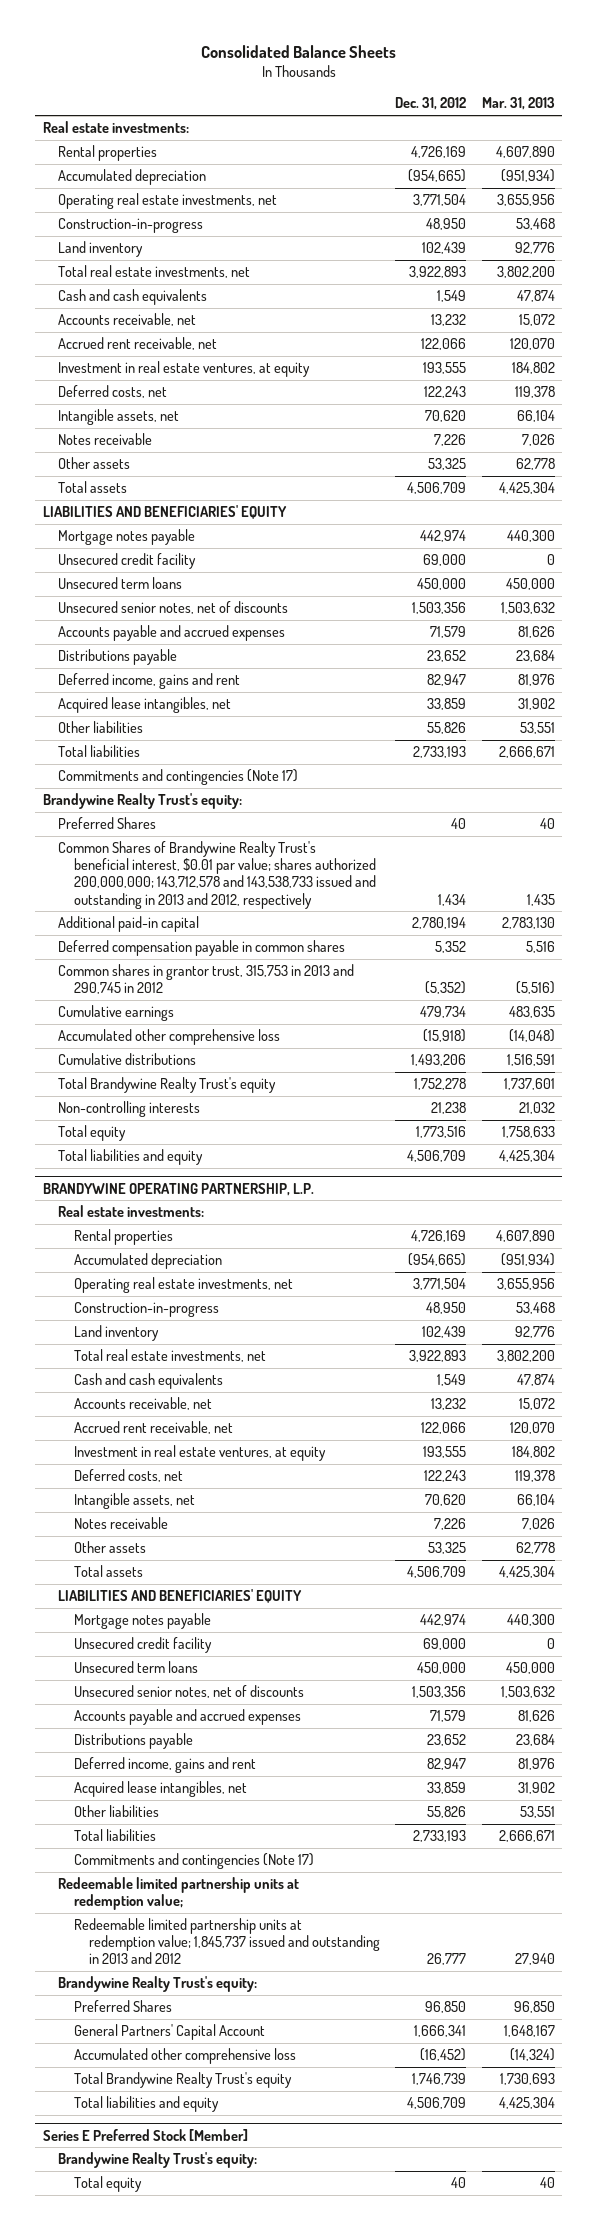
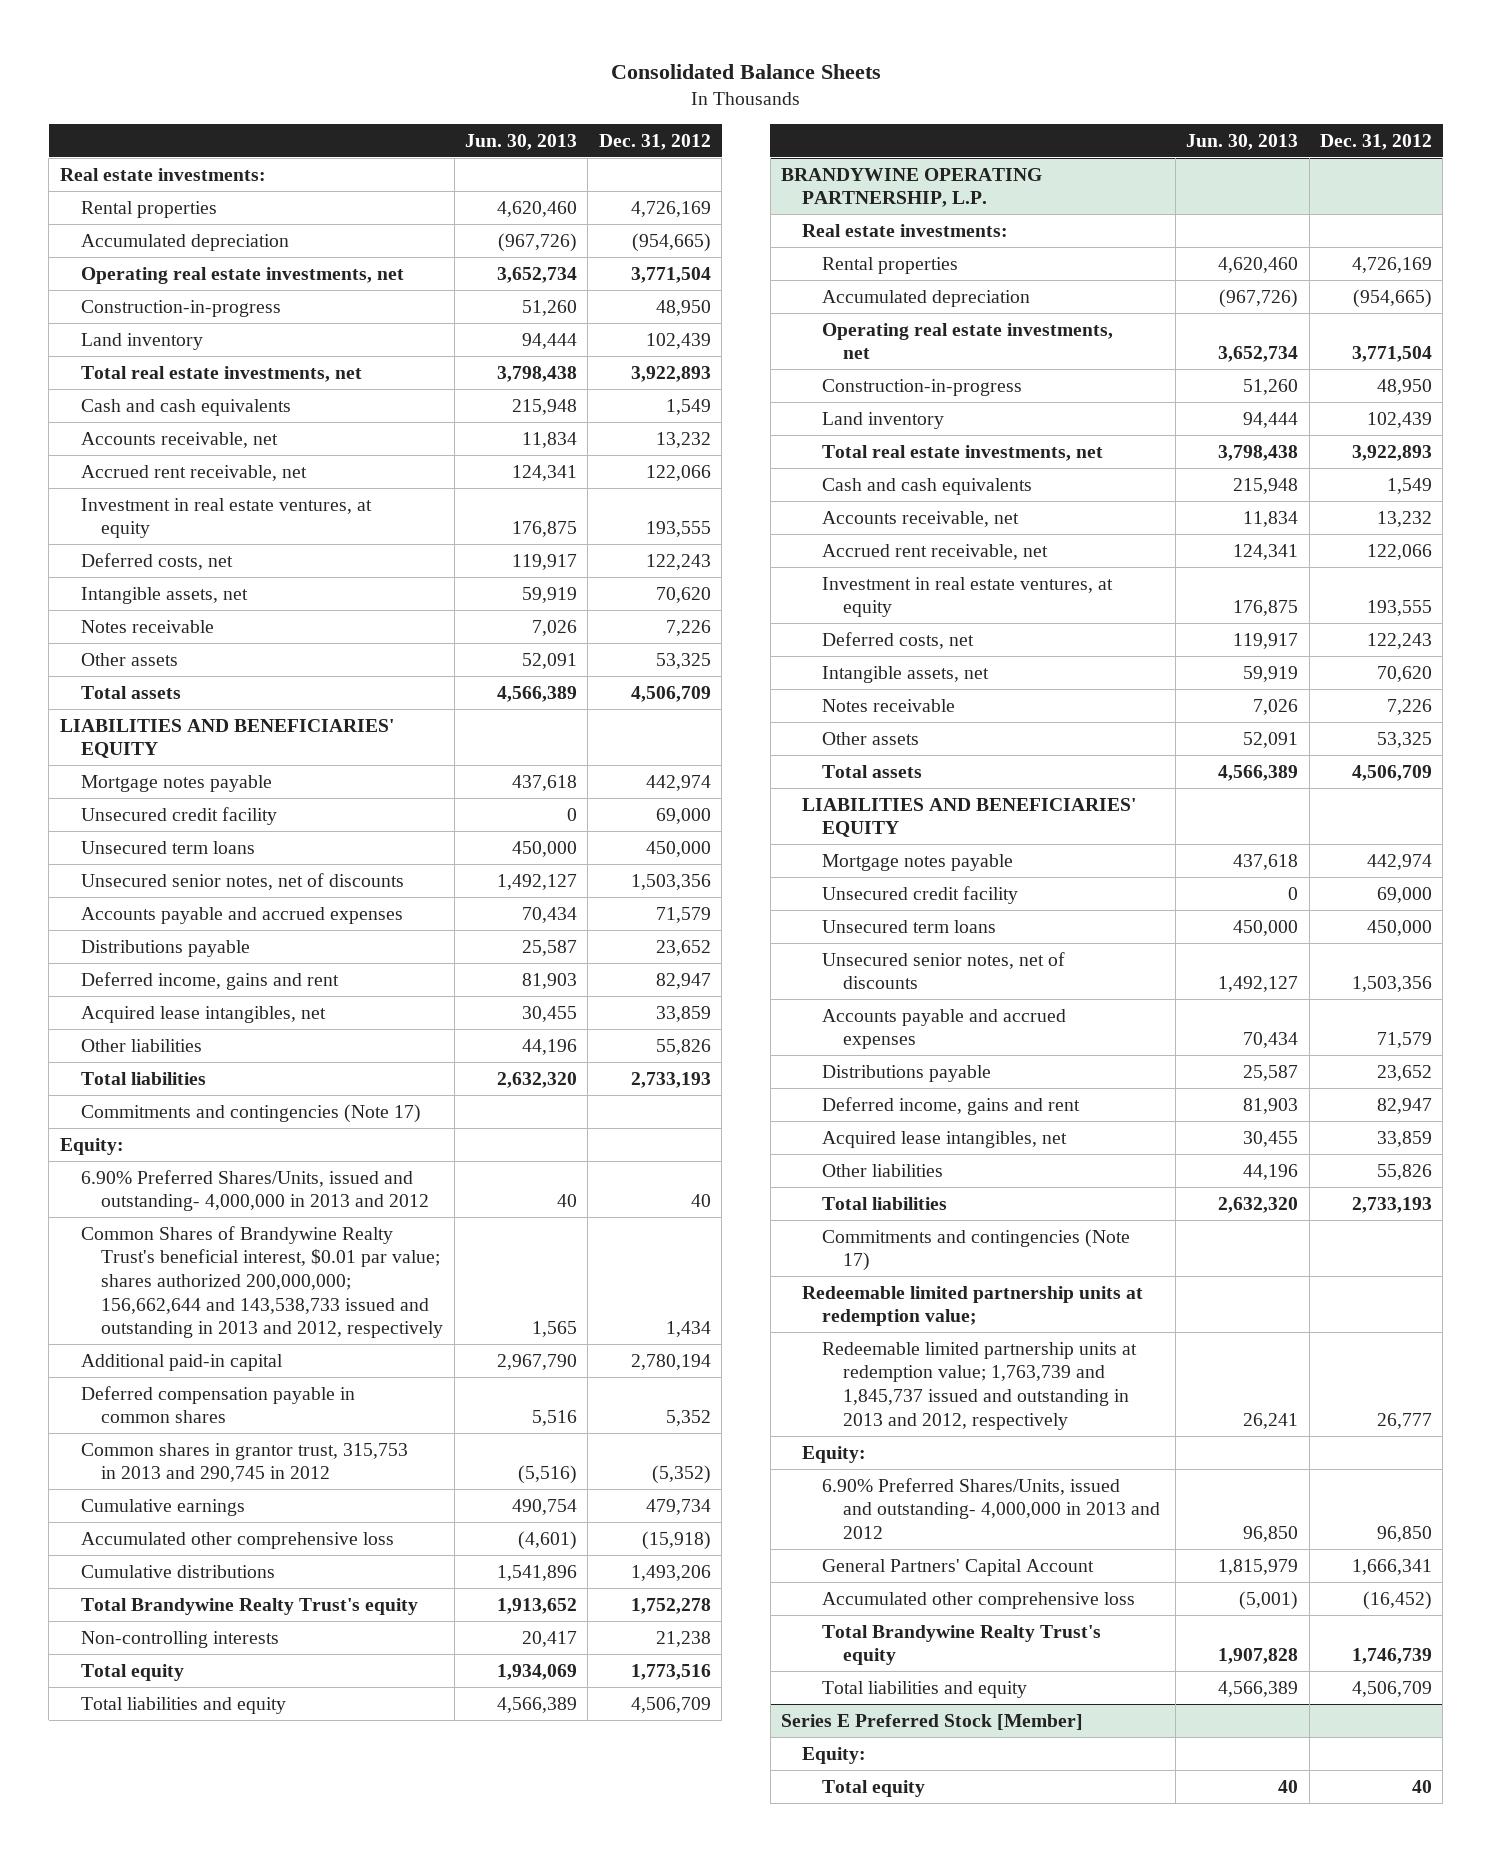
- | Dec. 31, 2012 | Mar. 31, 2013
+ | Jun. 30, 2013 | Dec. 31, 2012
- Brandywine Realty Trust's equity:
- Preferred Shares | 40 | 40
- Common Shares of Brandywine Realty Trust's beneficial interest, $0.01 par value; shares authorized 200,000,000; 143,712,578 and 143,538,733 issued and outstanding in 2013 and 2012, respectively | 1,434 | 1,435
+ Equity:
+ 6.90% Preferred Shares/Units, issued and outstanding- 4,000,000 in 2013 and 2012 | 40 | 40
+ Common Shares of Brandywine Realty Trust's beneficial interest, $0.01 par value; shares authorized 200,000,000; 156,662,644 and 143,538,733 issued and outstanding in 2013 and 2012, respectively | 1,565 | 1,434
@ BRANDYWINE OPERATING PARTNERSHIP, L.P.
- Redeemable limited partnership units at redemption value; 1,845,737 issued and outstanding in 2013 and 2012 | 26,777 | 27,940
- Brandywine Realty Trust's equity:
- Preferred Shares | 96,850 | 96,850
+ Redeemable limited partnership units at redemption value; 1,763,739 and 1,845,737 issued and outstanding in 2013 and 2012, respectively | 26,241 | 26,777
+ Equity:
+ 6.90% Preferred Shares/Units, issued and outstanding- 4,000,000 in 2013 and 2012 | 96,850 | 96,850
@ Series E Preferred Stock [Member]
- Brandywine Realty Trust's equity:
+ Equity:

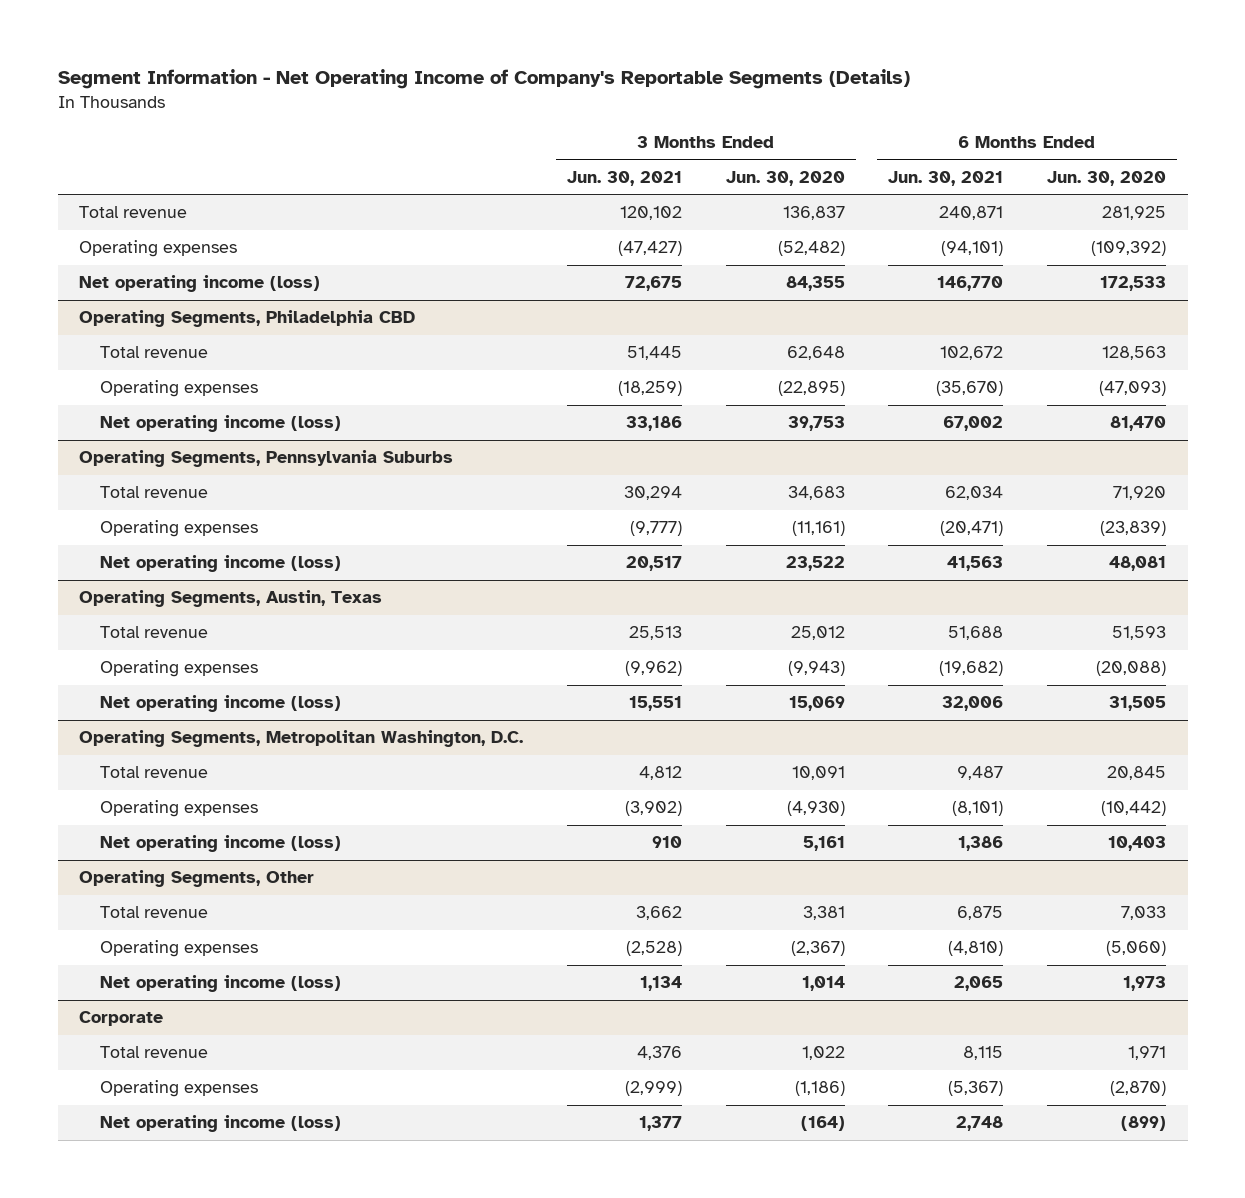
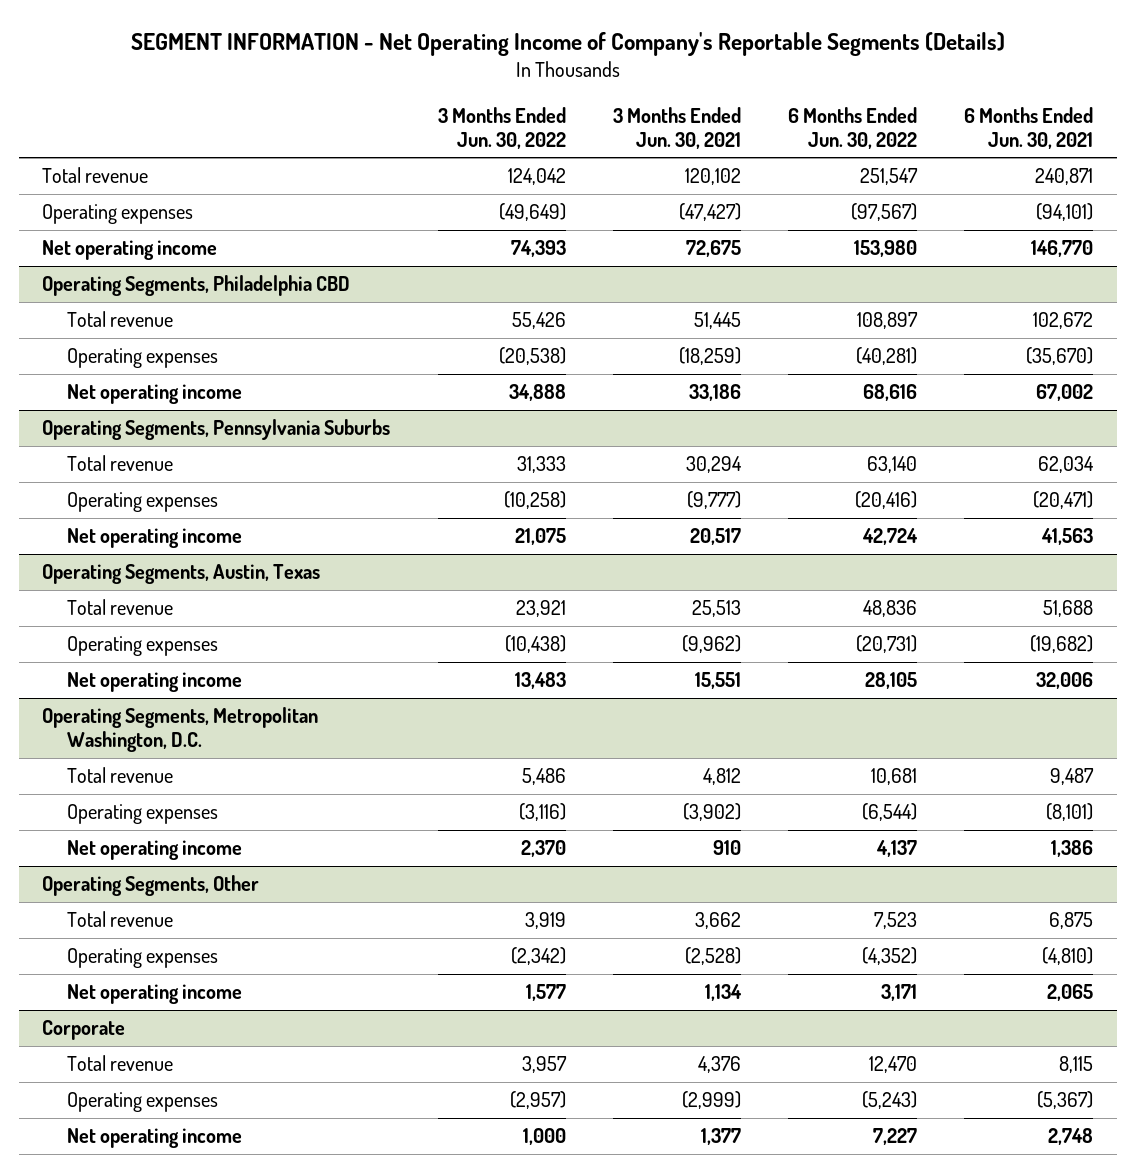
- Segment Information - Net Operating Income of Company's Reportable Segments (Details)
+ SEGMENT INFORMATION - Net Operating Income of Company's Reportable Segments (Details)
- | 3 Months Ended Jun. 30, 2021 | 3 Months Ended Jun. 30, 2020 | 6 Months Ended Jun. 30, 2021 | 6 Months Ended Jun. 30, 2020
+ | 3 Months Ended Jun. 30, 2022 | 3 Months Ended Jun. 30, 2021 | 6 Months Ended Jun. 30, 2022 | 6 Months Ended Jun. 30, 2021
- Net operating income (loss) | 72,675 | 84,355 | 146,770 | 172,533
+ Net operating income | 74,393 | 72,675 | 153,980 | 146,770
@ Operating Segments, Philadelphia CBD
- Net operating income (loss) | 33,186 | 39,753 | 67,002 | 81,470
+ Net operating income | 34,888 | 33,186 | 68,616 | 67,002
@ Operating Segments, Pennsylvania Suburbs
- Net operating income (loss) | 20,517 | 23,522 | 41,563 | 48,081
+ Net operating income | 21,075 | 20,517 | 42,724 | 41,563
@ Operating Segments, Austin, Texas
- Net operating income (loss) | 15,551 | 15,069 | 32,006 | 31,505
+ Net operating income | 13,483 | 15,551 | 28,105 | 32,006
@ Operating Segments, Metropolitan Washington, D.C.
- Net operating income (loss) | 910 | 5,161 | 1,386 | 10,403
+ Net operating income | 2,370 | 910 | 4,137 | 1,386
@ Operating Segments, Other
- Net operating income (loss) | 1,134 | 1,014 | 2,065 | 1,973
+ Net operating income | 1,577 | 1,134 | 3,171 | 2,065
@ Corporate
- Net operating income (loss) | 1,377 | (164) | 2,748 | (899)
+ Net operating income | 1,000 | 1,377 | 7,227 | 2,748

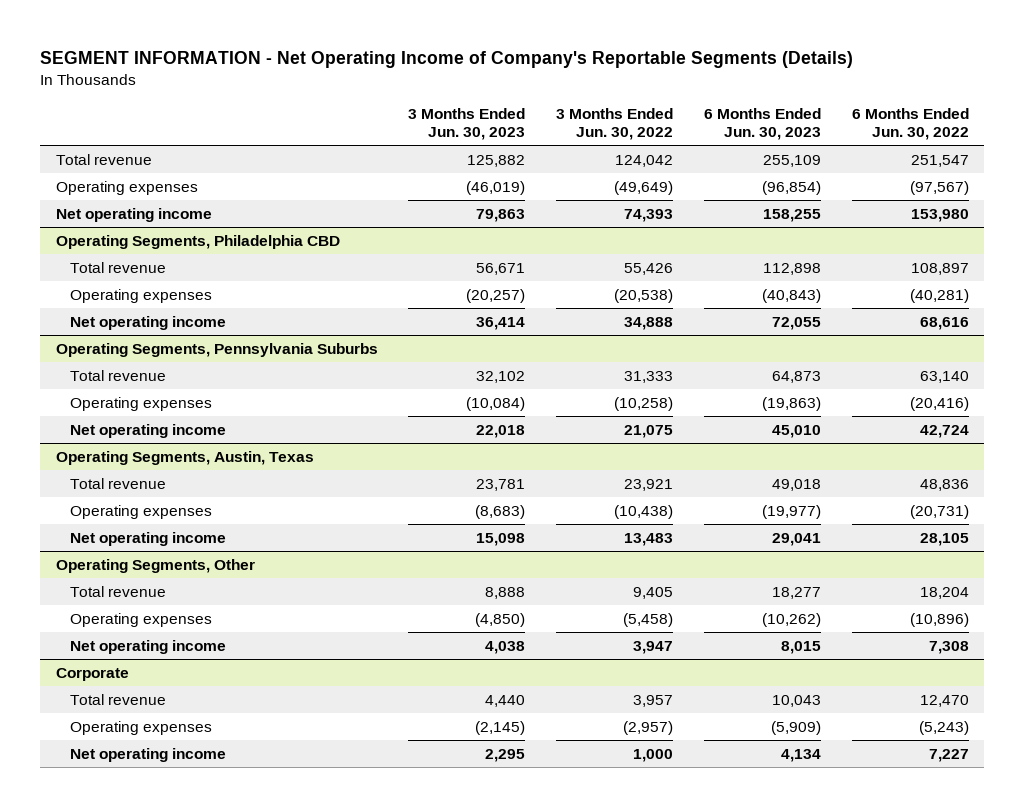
- | 3 Months Ended Jun. 30, 2022 | 3 Months Ended Jun. 30, 2021 | 6 Months Ended Jun. 30, 2022 | 6 Months Ended Jun. 30, 2021
+ | 3 Months Ended Jun. 30, 2023 | 3 Months Ended Jun. 30, 2022 | 6 Months Ended Jun. 30, 2023 | 6 Months Ended Jun. 30, 2022
- Operating Segments, Metropolitan Washington, D.C.
- Total revenue | 5,486 | 4,812 | 10,681 | 9,487
- Operating expenses | (3,116) | (3,902) | (6,544) | (8,101)
- Net operating income | 2,370 | 910 | 4,137 | 1,386
@ Operating Segments, Other
- Total revenue | 3,919 | 3,662 | 7,523 | 6,875
- Operating expenses | (2,342) | (2,528) | (4,352) | (4,810)
- Net operating income | 1,577 | 1,134 | 3,171 | 2,065
+ Total revenue | 8,888 | 9,405 | 18,277 | 18,204
+ Operating expenses | (4,850) | (5,458) | (10,262) | (10,896)
+ Net operating income | 4,038 | 3,947 | 8,015 | 7,308

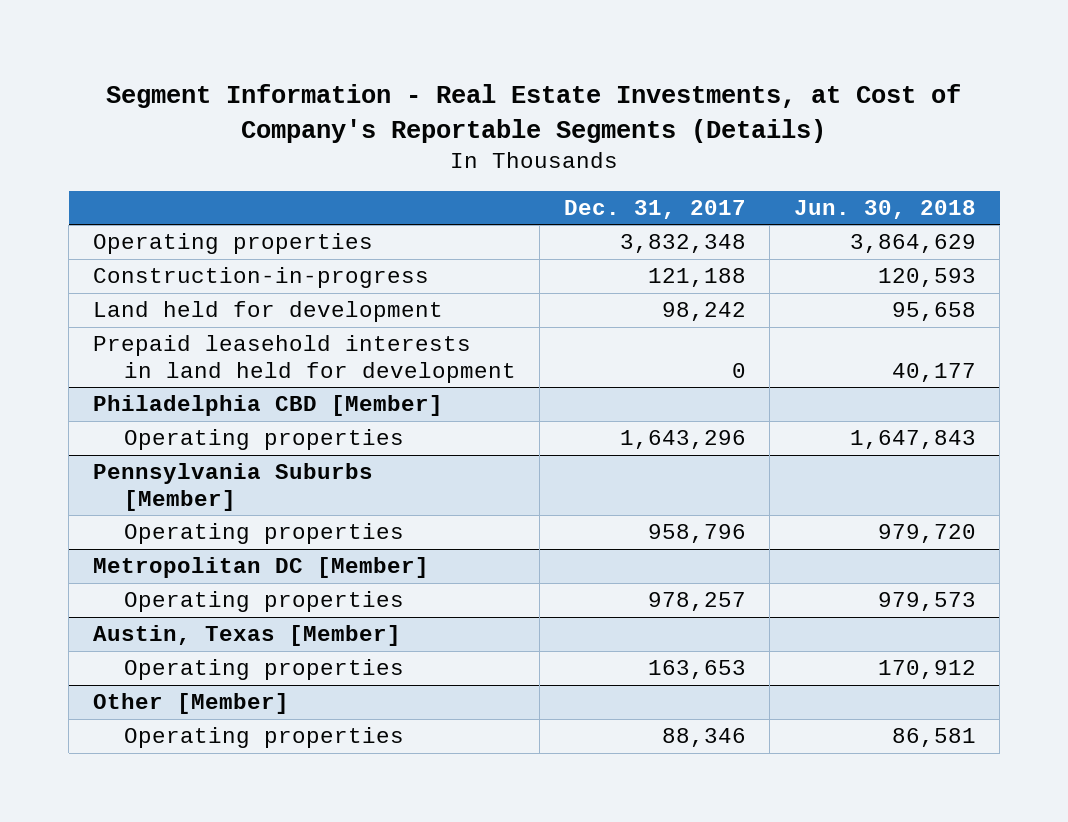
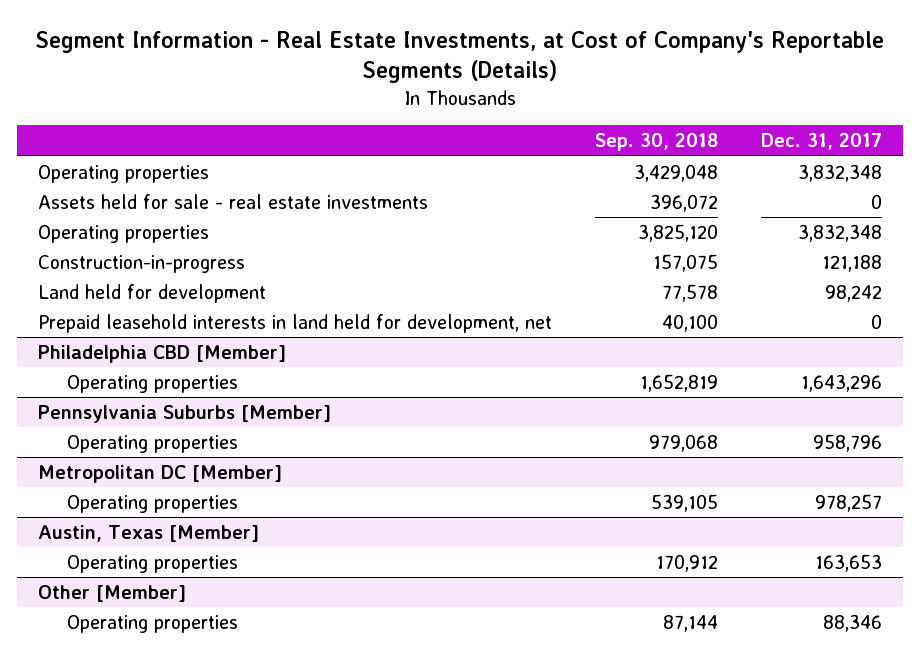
- | Dec. 31, 2017 | Jun. 30, 2018
+ | Sep. 30, 2018 | Dec. 31, 2017
+ Assets held for sale - real estate investments | 396,072 | 0
+ Operating properties | 3,825,120 | 3,832,348
- Prepaid leasehold interests in land held for development | 0 | 40,177
+ Prepaid leasehold interests in land held for development, net | 40,100 | 0

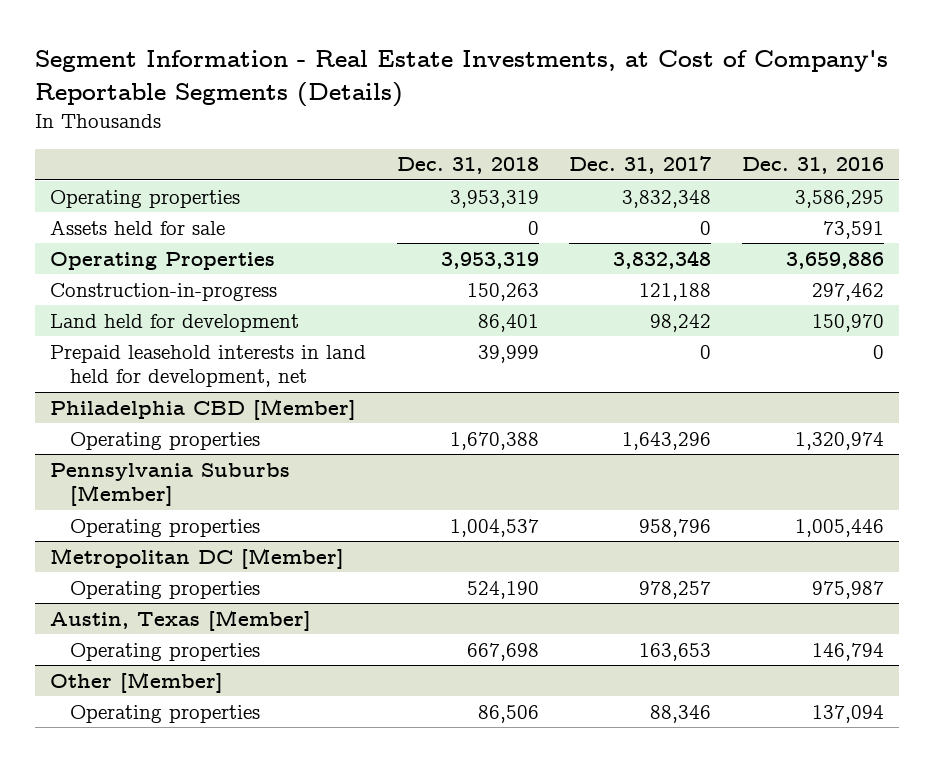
- | Sep. 30, 2018 | Dec. 31, 2017
+ | Dec. 31, 2018 | Dec. 31, 2017 | Dec. 31, 2016
- Assets held for sale - real estate investments | 396,072 | 0
- Operating properties | 3,825,120 | 3,832,348
+ Assets held for sale | 0 | 0 | 73,591
+ Operating Properties | 3,953,319 | 3,832,348 | 3,659,886

